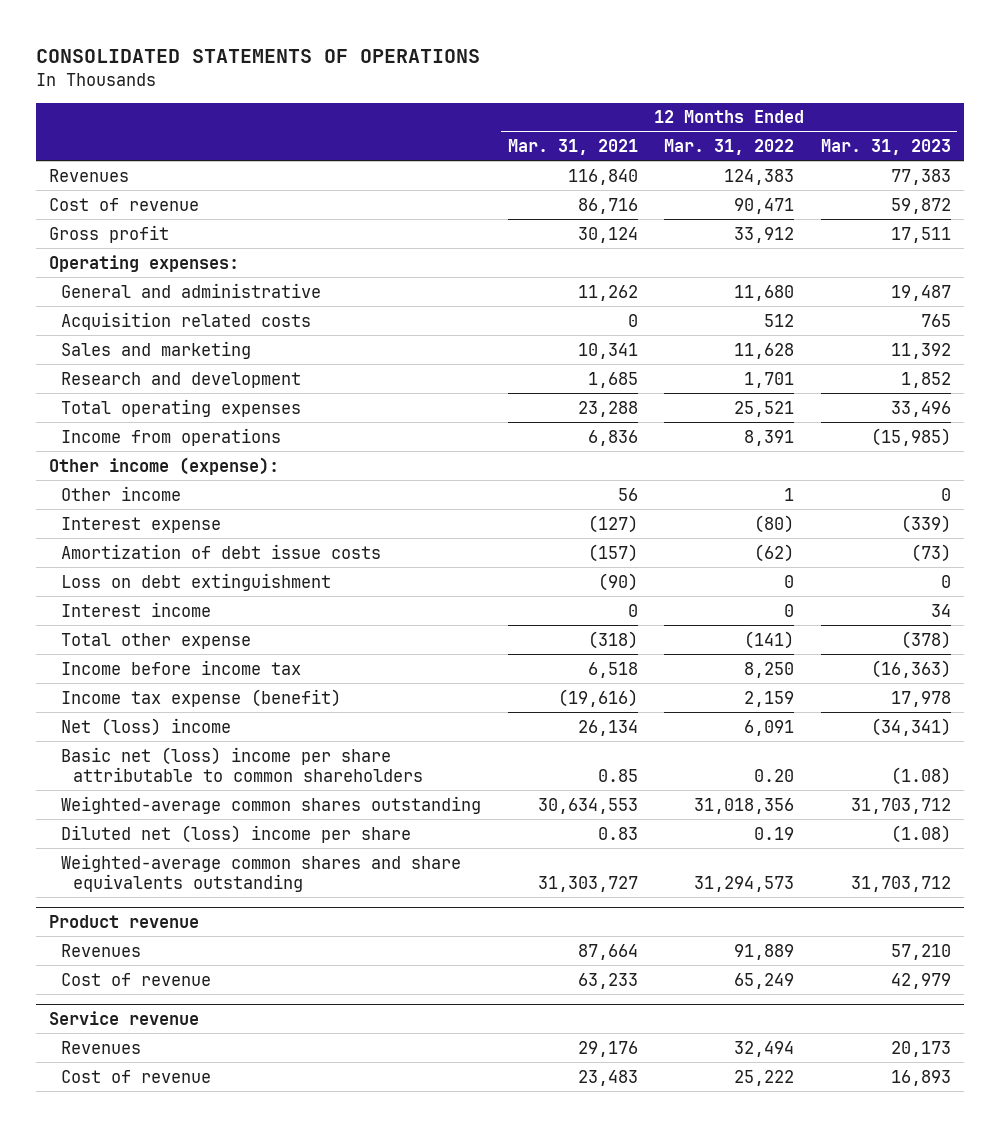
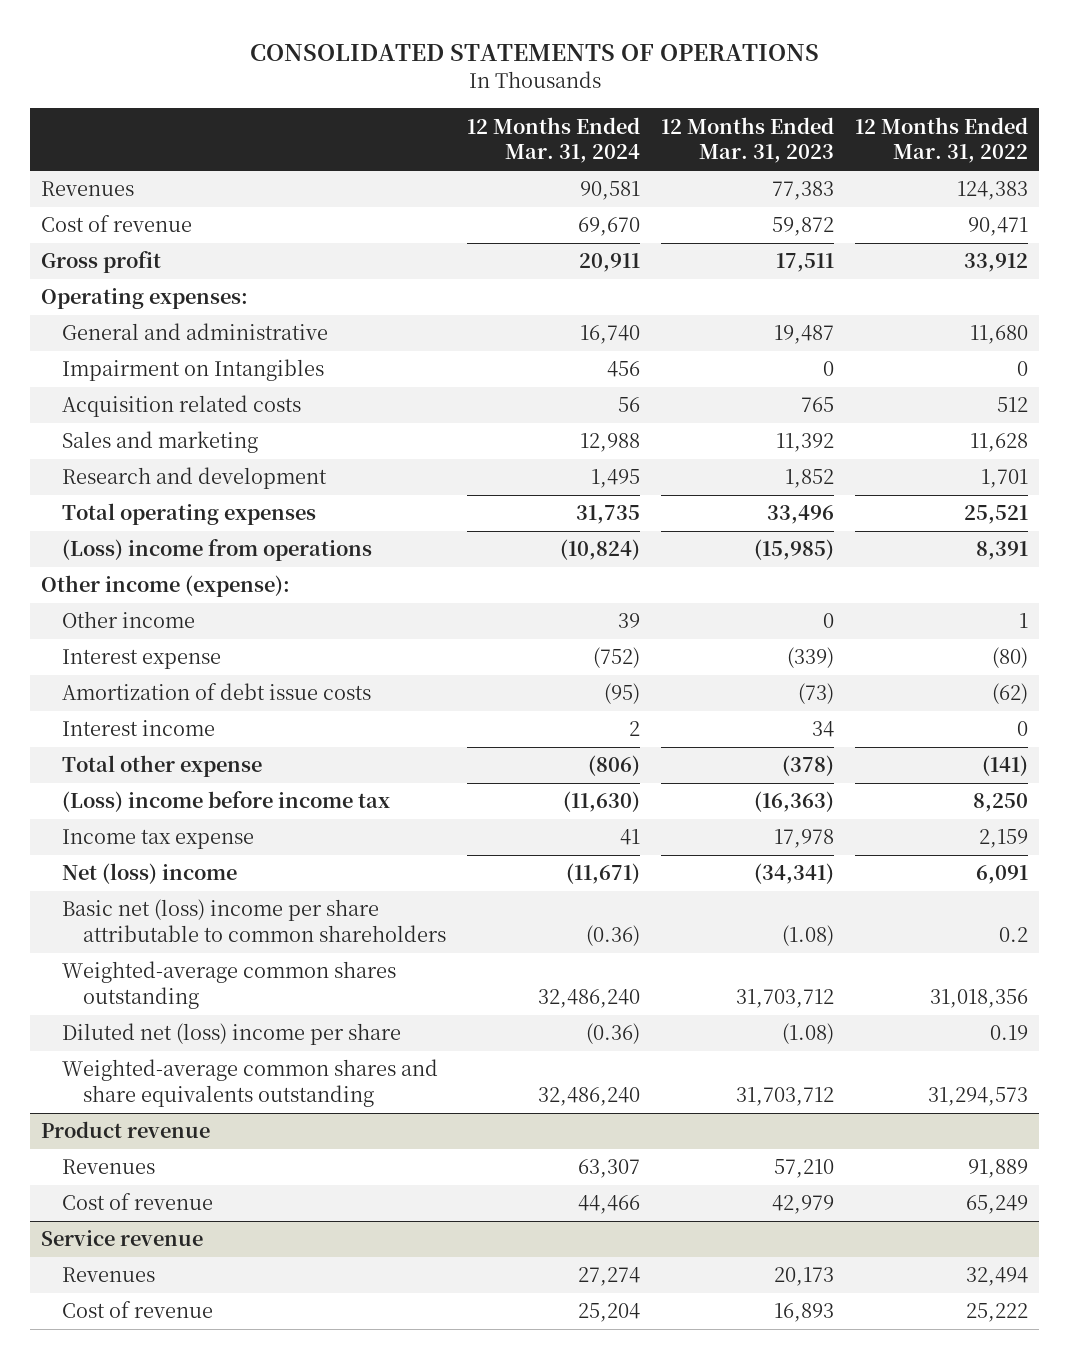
- | 12 Months Ended Mar. 31, 2021 | 12 Months Ended Mar. 31, 2022 | 12 Months Ended Mar. 31, 2023
+ | 12 Months Ended Mar. 31, 2024 | 12 Months Ended Mar. 31, 2023 | 12 Months Ended Mar. 31, 2022
+ Impairment on Intangibles | 456 | 0 | 0
- Income from operations | 6,836 | 8,391 | (15,985)
+ (Loss) income from operations | (10,824) | (15,985) | 8,391
- Loss on debt extinguishment | (90) | 0 | 0
- Income before income tax | 6,518 | 8,250 | (16,363)
- Income tax expense (benefit) | (19,616) | 2,159 | 17,978
+ (Loss) income before income tax | (11,630) | (16,363) | 8,250
+ Income tax expense | 41 | 17,978 | 2,159
- Basic net (loss) income per share attributable to common shareholders | 0.85 | 0.20 | (1.08)
+ Basic net (loss) income per share attributable to common shareholders | (0.36) | (1.08) | 0.2

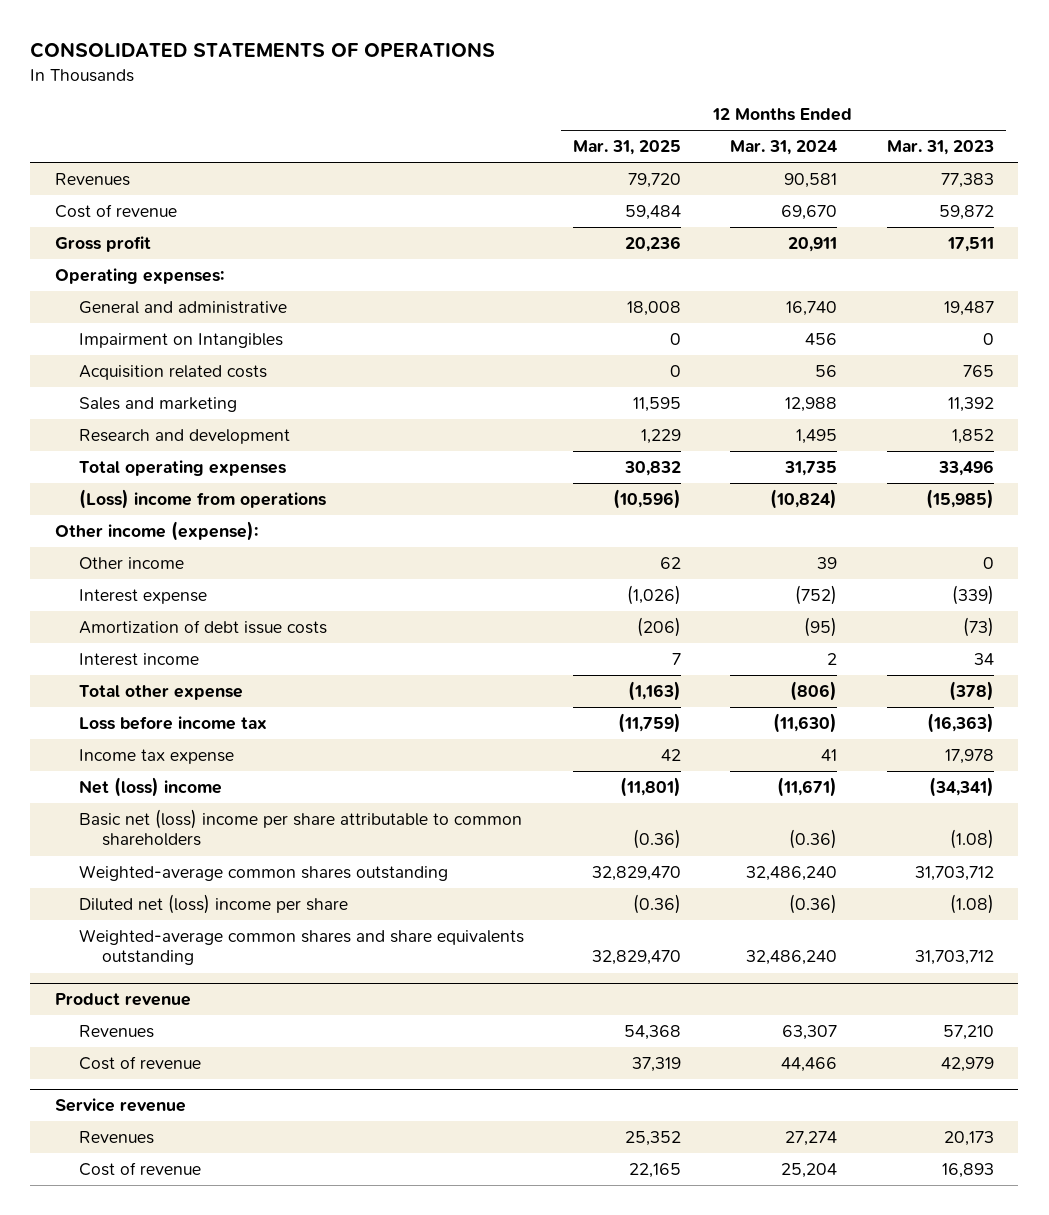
- | 12 Months Ended Mar. 31, 2024 | 12 Months Ended Mar. 31, 2023 | 12 Months Ended Mar. 31, 2022
+ | 12 Months Ended Mar. 31, 2025 | 12 Months Ended Mar. 31, 2024 | 12 Months Ended Mar. 31, 2023
- (Loss) income before income tax | (11,630) | (16,363) | 8,250
+ Loss before income tax | (11,759) | (11,630) | (16,363)

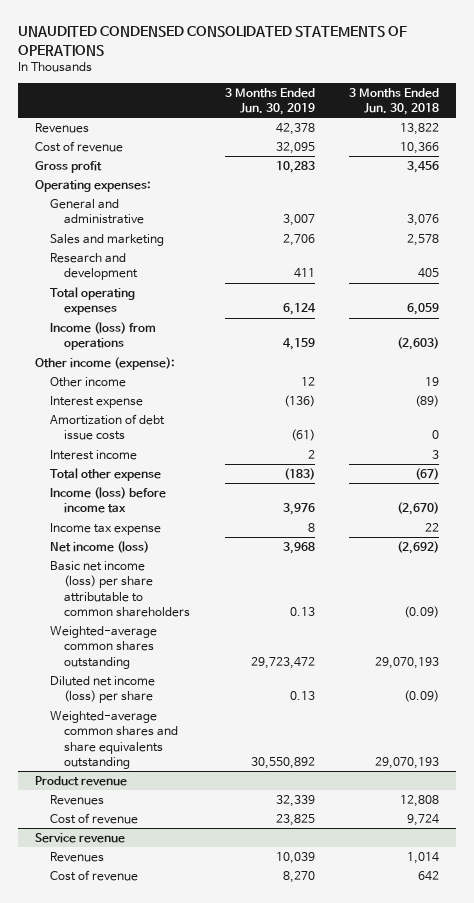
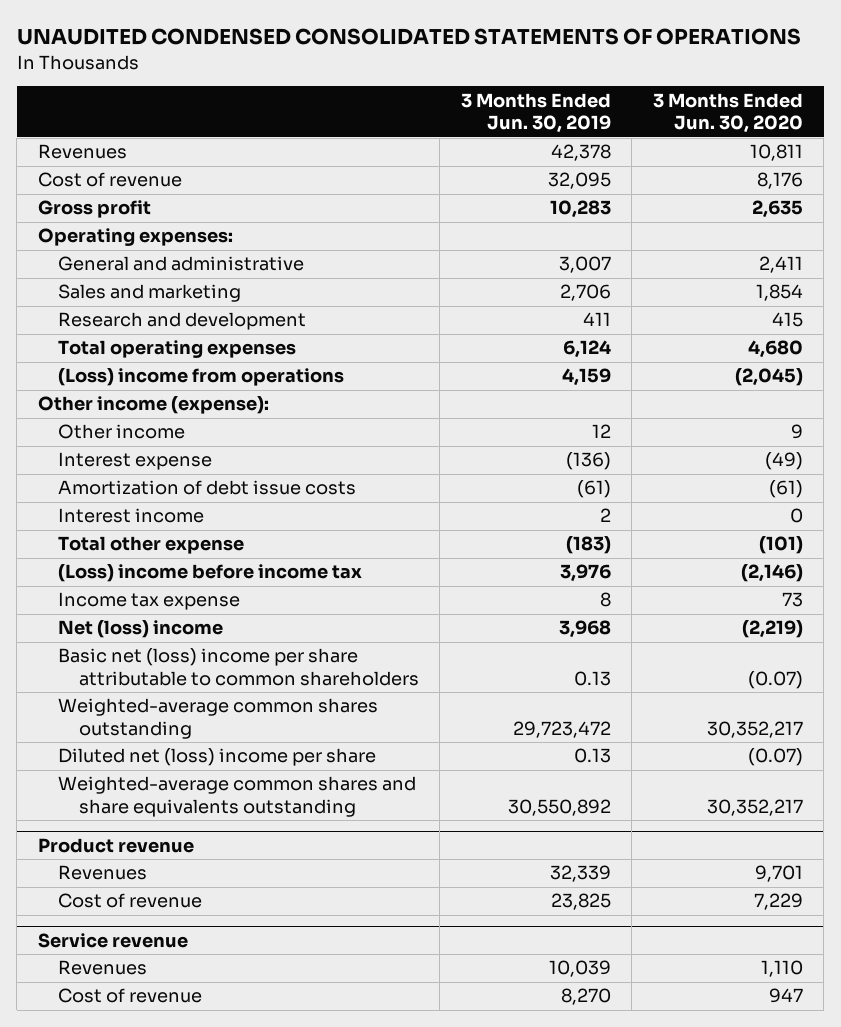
- | 3 Months Ended Jun. 30, 2019 | 3 Months Ended Jun. 30, 2018
+ | 3 Months Ended Jun. 30, 2019 | 3 Months Ended Jun. 30, 2020
- Income (loss) from operations | 4,159 | (2,603)
+ (Loss) income from operations | 4,159 | (2,045)
- Income (loss) before income tax | 3,976 | (2,670)
+ (Loss) income before income tax | 3,976 | (2,146)
- Net income (loss) | 3,968 | (2,692)
- Basic net income (loss) per share attributable to common shareholders | 0.13 | (0.09)
+ Net (loss) income | 3,968 | (2,219)
+ Basic net (loss) income per share attributable to common shareholders | 0.13 | (0.07)
- Diluted net income (loss) per share | 0.13 | (0.09)
+ Diluted net (loss) income per share | 0.13 | (0.07)

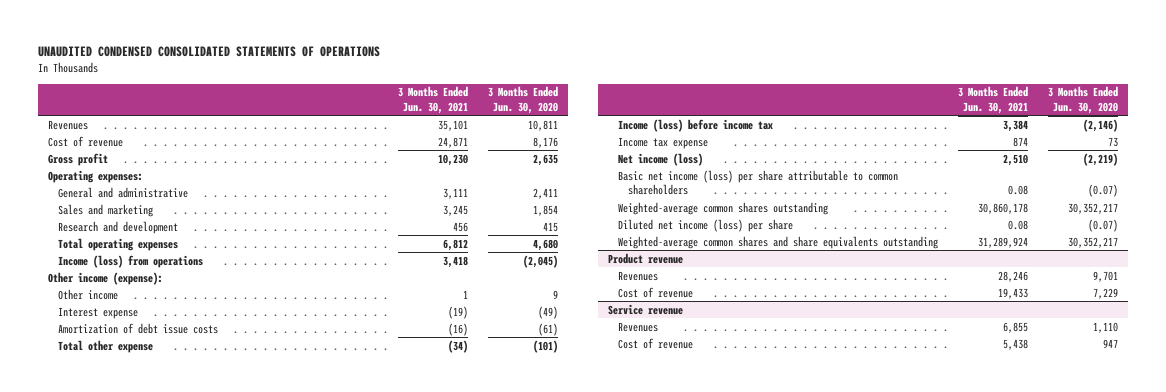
- | 3 Months Ended Jun. 30, 2019 | 3 Months Ended Jun. 30, 2020
+ | 3 Months Ended Jun. 30, 2021 | 3 Months Ended Jun. 30, 2020
- (Loss) income from operations | 4,159 | (2,045)
+ Income (loss) from operations | 3,418 | (2,045)
- Interest income | 2 | 0
- (Loss) income before income tax | 3,976 | (2,146)
+ Income (loss) before income tax | 3,384 | (2,146)
- Net (loss) income | 3,968 | (2,219)
- Basic net (loss) income per share attributable to common shareholders | 0.13 | (0.07)
+ Net income (loss) | 2,510 | (2,219)
+ Basic net income (loss) per share attributable to common shareholders | 0.08 | (0.07)
- Diluted net (loss) income per share | 0.13 | (0.07)
+ Diluted net income (loss) per share | 0.08 | (0.07)

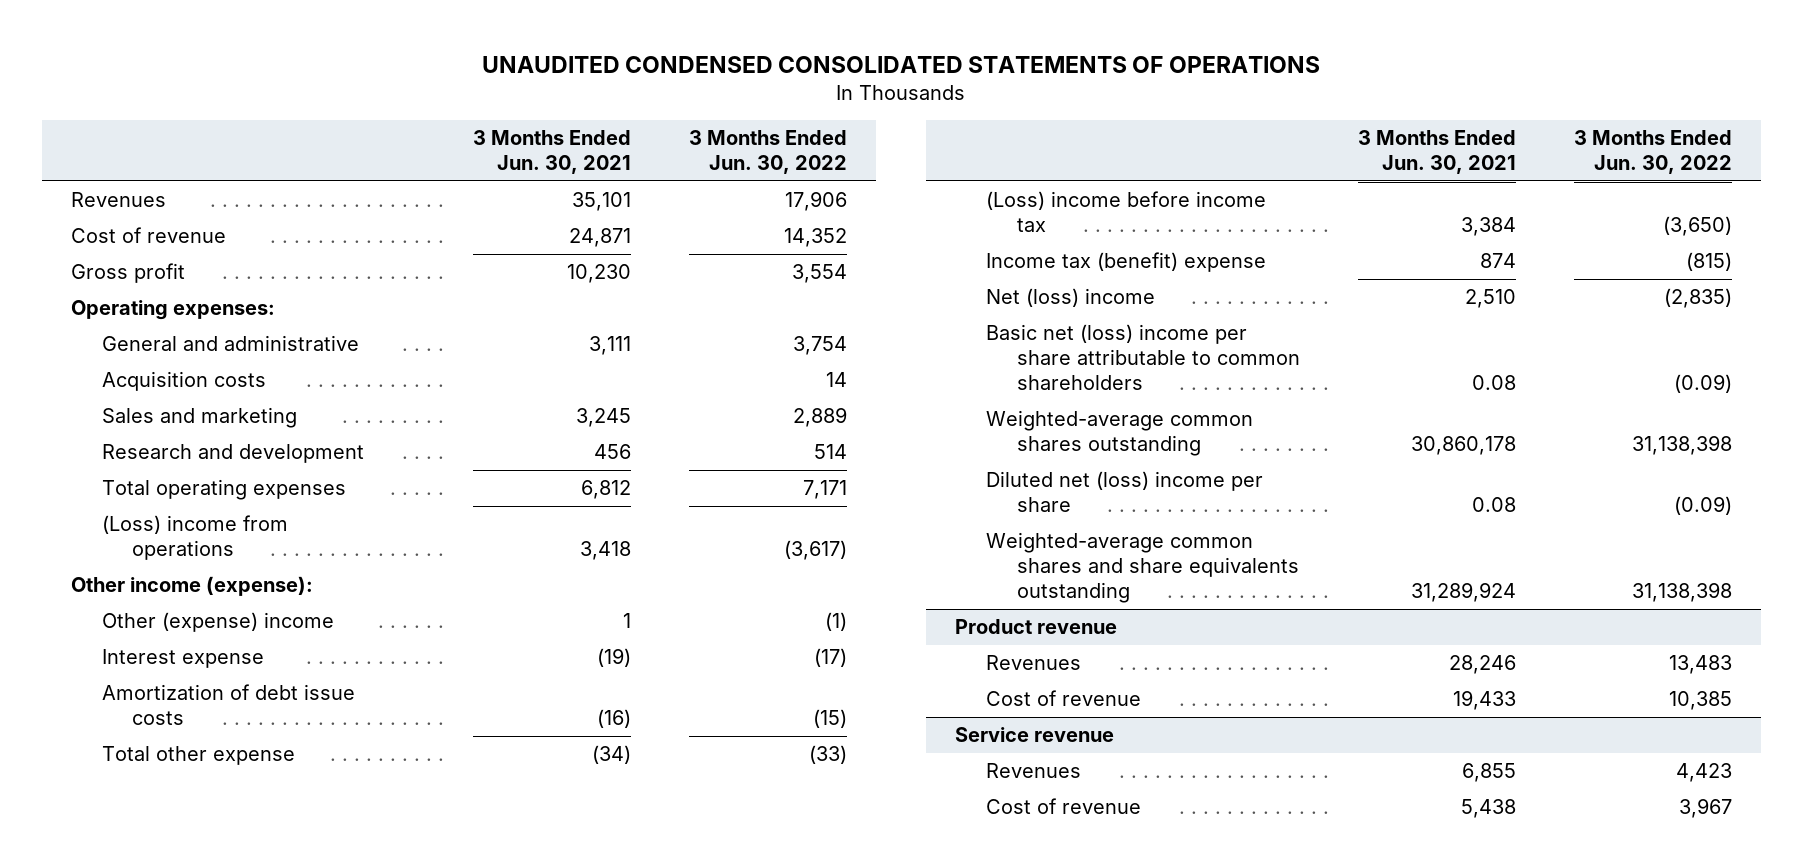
- | 3 Months Ended Jun. 30, 2021 | 3 Months Ended Jun. 30, 2020
+ | 3 Months Ended Jun. 30, 2021 | 3 Months Ended Jun. 30, 2022
+ Acquisition costs | | 14
- Income (loss) from operations | 3,418 | (2,045)
+ (Loss) income from operations | 3,418 | (3,617)
- Other income | 1 | 9
+ Other (expense) income | 1 | (1)
- Income (loss) before income tax | 3,384 | (2,146)
- Income tax expense | 874 | 73
- Net income (loss) | 2,510 | (2,219)
- Basic net income (loss) per share attributable to common shareholders | 0.08 | (0.07)
+ (Loss) income before income tax | 3,384 | (3,650)
+ Income tax (benefit) expense | 874 | (815)
+ Net (loss) income | 2,510 | (2,835)
+ Basic net (loss) income per share attributable to common shareholders | 0.08 | (0.09)
- Diluted net income (loss) per share | 0.08 | (0.07)
+ Diluted net (loss) income per share | 0.08 | (0.09)

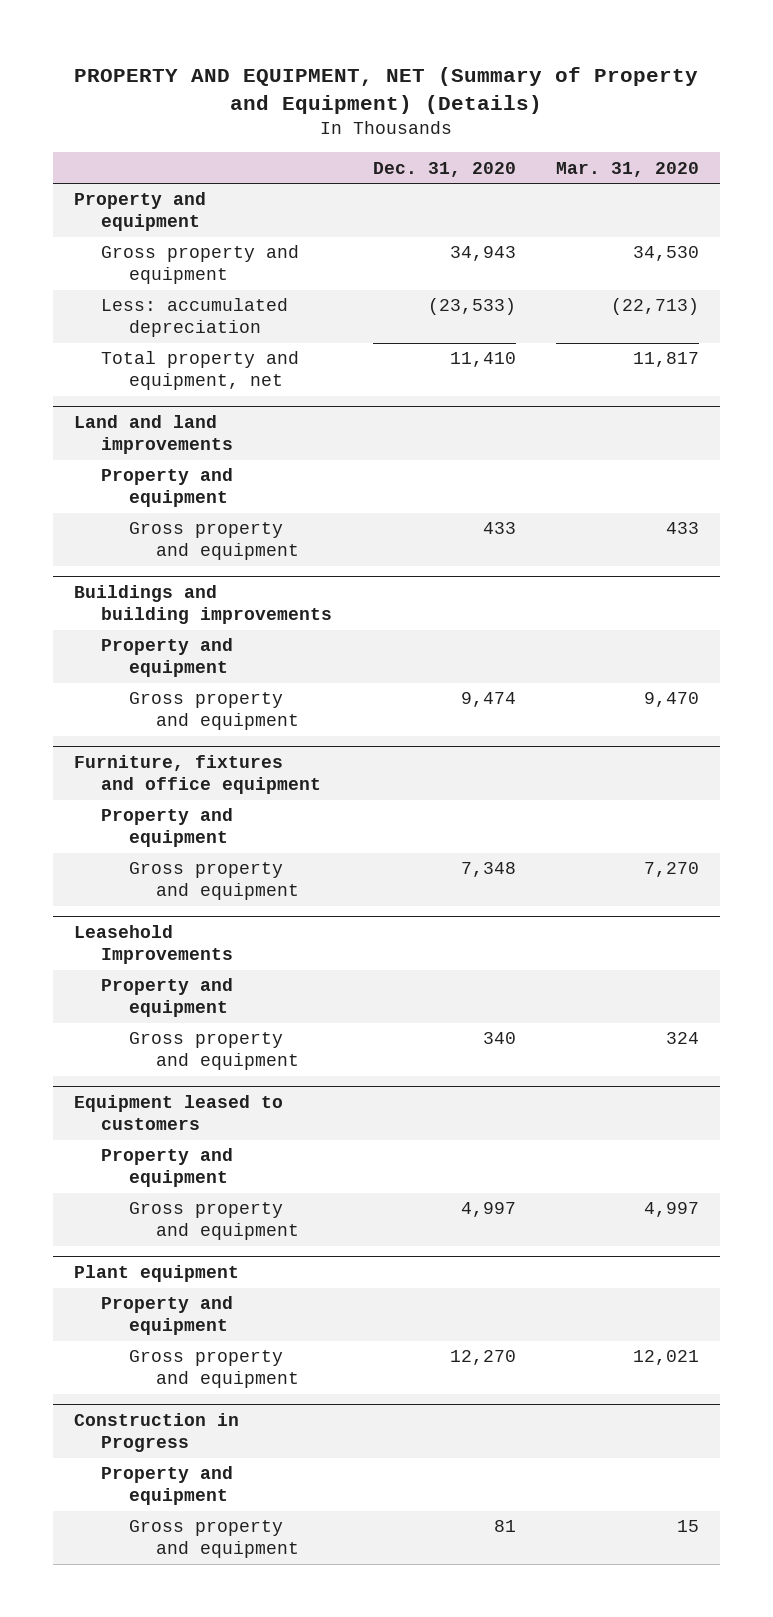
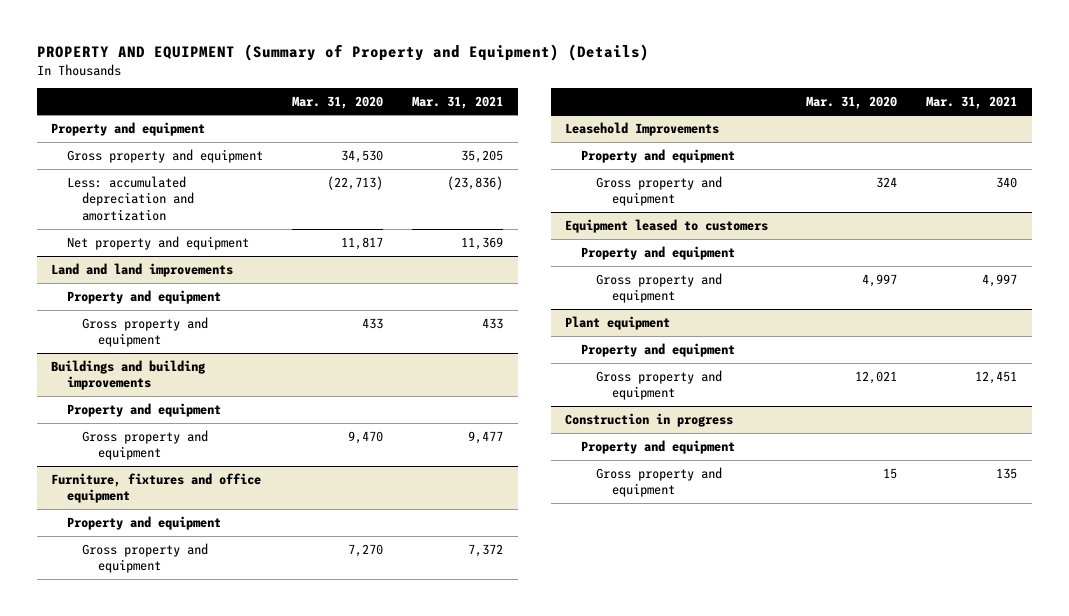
- PROPERTY AND EQUIPMENT, NET (Summary of Property and Equipment) (Details)
+ PROPERTY AND EQUIPMENT (Summary of Property and Equipment) (Details)
- | Dec. 31, 2020 | Mar. 31, 2020
+ | Mar. 31, 2020 | Mar. 31, 2021
- Less: accumulated depreciation | (23,533) | (22,713)
- Total property and equipment, net | 11,410 | 11,817
+ Less: accumulated depreciation and amortization | (22,713) | (23,836)
+ Net property and equipment | 11,817 | 11,369
- Construction in Progress
+ Construction in progress

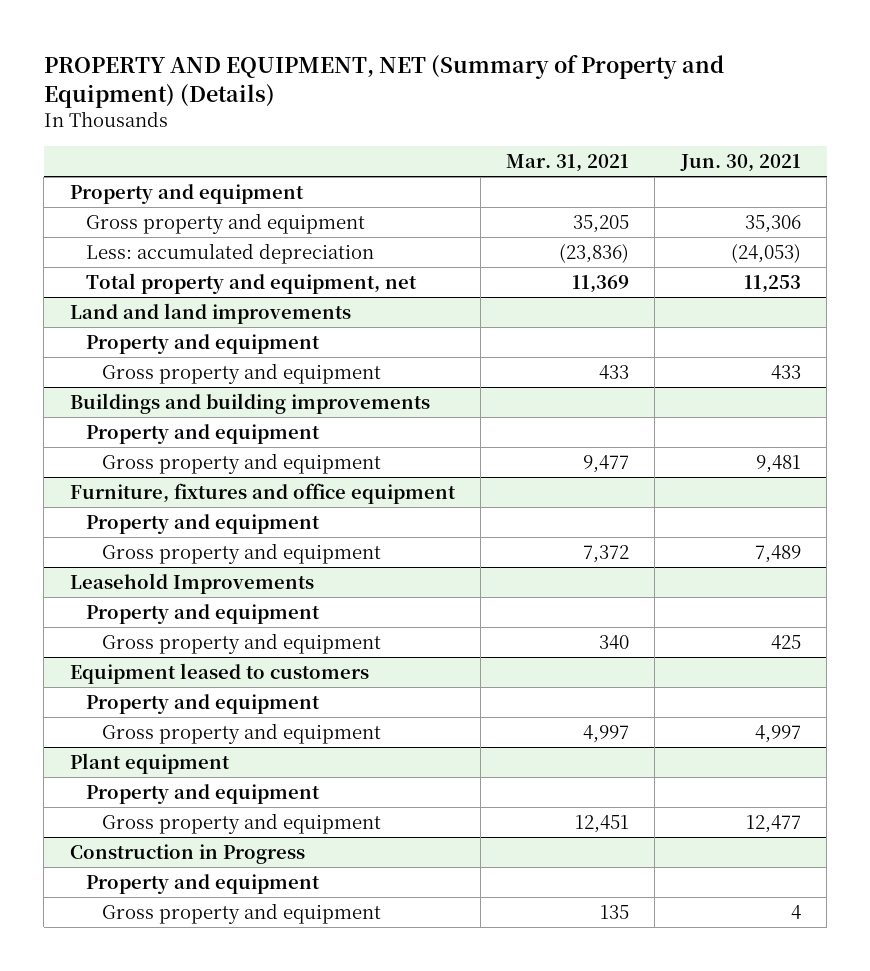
- PROPERTY AND EQUIPMENT (Summary of Property and Equipment) (Details)
+ PROPERTY AND EQUIPMENT, NET (Summary of Property and Equipment) (Details)
- | Mar. 31, 2020 | Mar. 31, 2021
+ | Mar. 31, 2021 | Jun. 30, 2021
- Less: accumulated depreciation and amortization | (22,713) | (23,836)
- Net property and equipment | 11,817 | 11,369
+ Less: accumulated depreciation | (23,836) | (24,053)
+ Total property and equipment, net | 11,369 | 11,253
- Construction in progress
+ Construction in Progress

